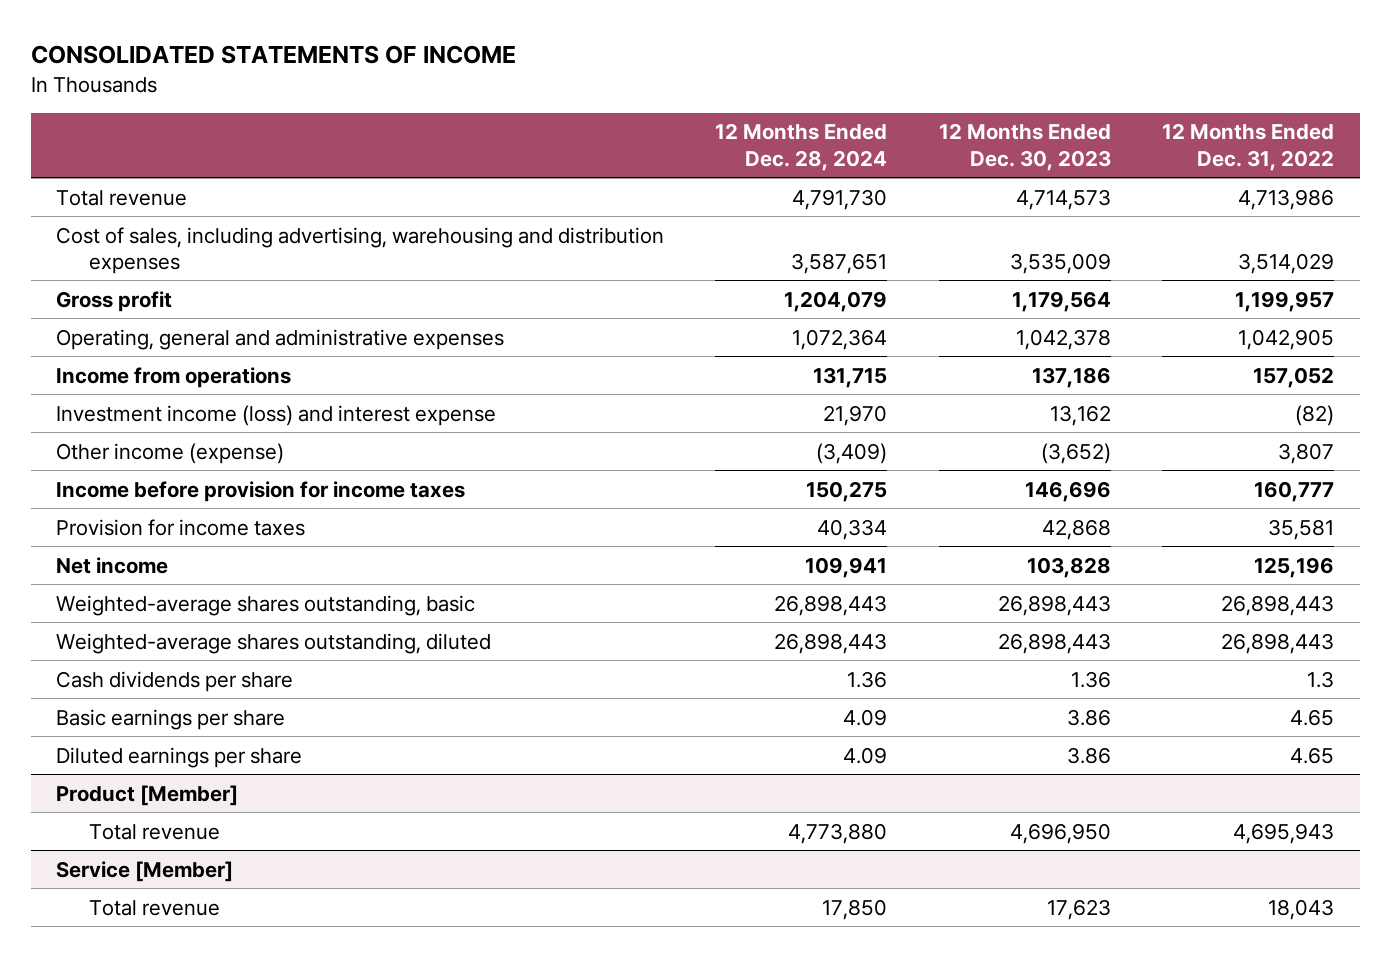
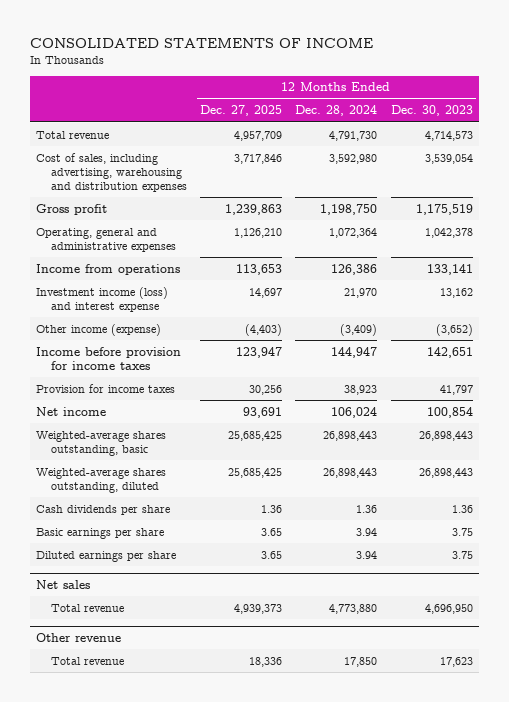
- | 12 Months Ended Dec. 28, 2024 | 12 Months Ended Dec. 30, 2023 | 12 Months Ended Dec. 31, 2022
+ | 12 Months Ended Dec. 27, 2025 | 12 Months Ended Dec. 28, 2024 | 12 Months Ended Dec. 30, 2023
- Cost of sales, including advertising, warehousing and distribution expenses | 3,587,651 | 3,535,009 | 3,514,029
- Gross profit | 1,204,079 | 1,179,564 | 1,199,957
+ Cost of sales, including advertising, warehousing and distribution expenses | 3,717,846 | 3,592,980 | 3,539,054
+ Gross profit | 1,239,863 | 1,198,750 | 1,175,519
- Income from operations | 131,715 | 137,186 | 157,052
+ Income from operations | 113,653 | 126,386 | 133,141
- Income before provision for income taxes | 150,275 | 146,696 | 160,777
- Provision for income taxes | 40,334 | 42,868 | 35,581
- Net income | 109,941 | 103,828 | 125,196
+ Income before provision for income taxes | 123,947 | 144,947 | 142,651
+ Provision for income taxes | 30,256 | 38,923 | 41,797
+ Net income | 93,691 | 106,024 | 100,854
- Basic earnings per share | 4.09 | 3.86 | 4.65
- Diluted earnings per share | 4.09 | 3.86 | 4.65
- Product [Member]
+ Basic earnings per share | 3.65 | 3.94 | 3.75
+ Diluted earnings per share | 3.65 | 3.94 | 3.75
+ Net sales
- Service [Member]
+ Other revenue

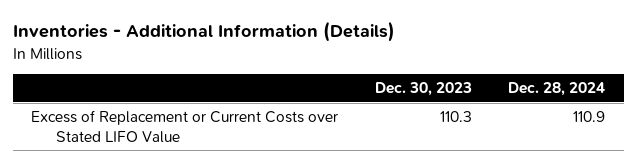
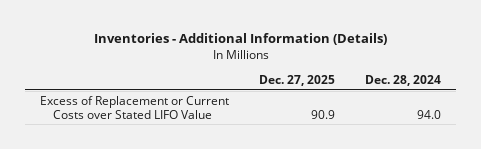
- | Dec. 30, 2023 | Dec. 28, 2024
+ | Dec. 27, 2025 | Dec. 28, 2024
- Excess of Replacement or Current Costs over Stated LIFO Value | 110.3 | 110.9
+ Excess of Replacement or Current Costs over Stated LIFO Value | 90.9 | 94.0

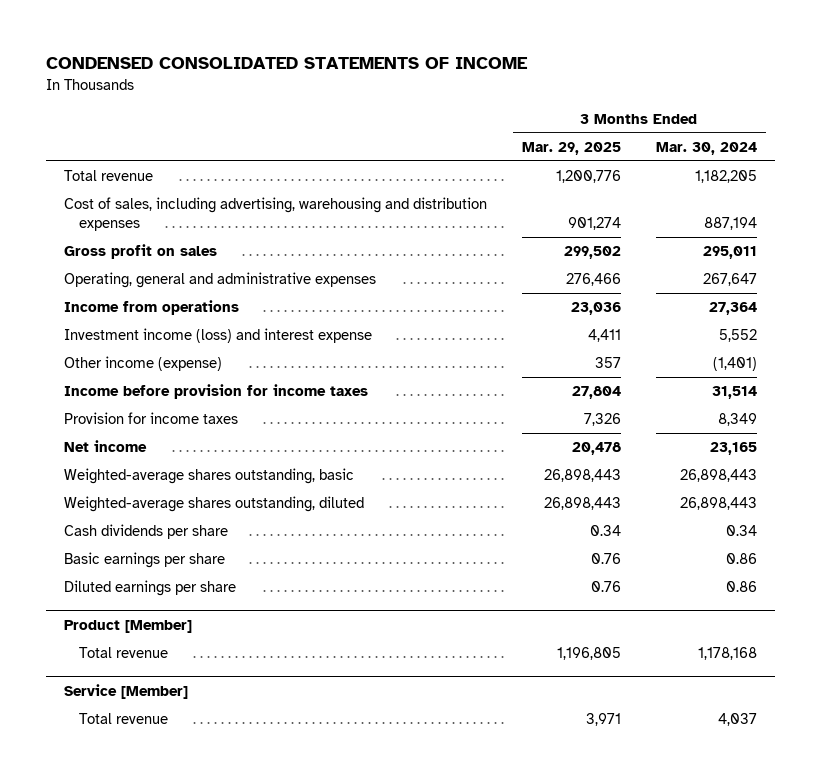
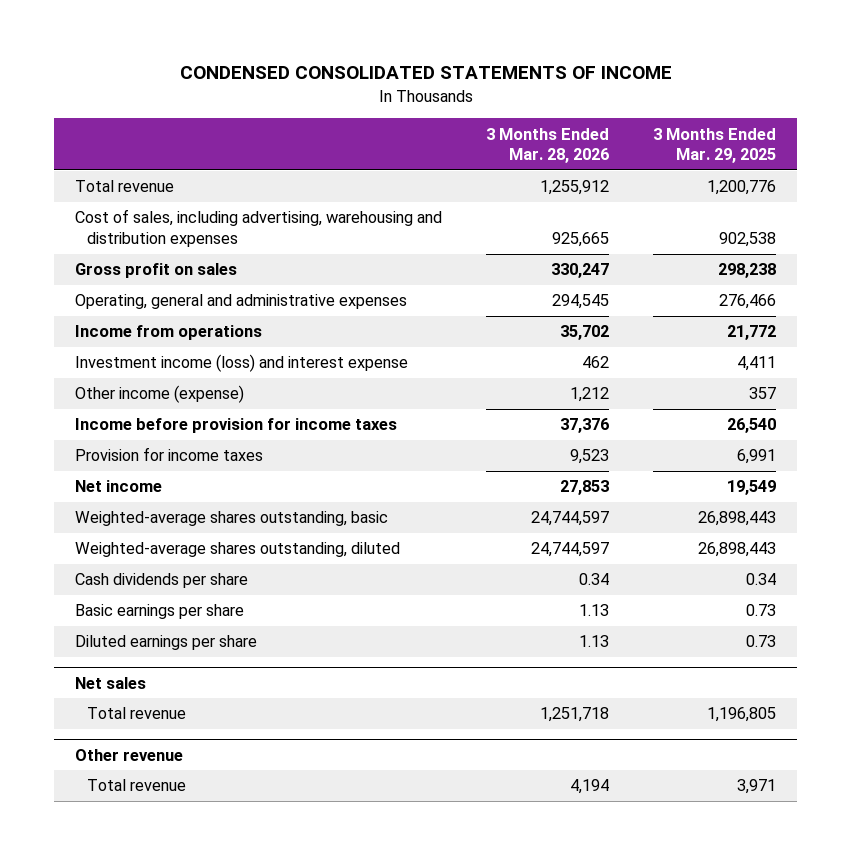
- | 3 Months Ended Mar. 29, 2025 | 3 Months Ended Mar. 30, 2024
+ | 3 Months Ended Mar. 28, 2026 | 3 Months Ended Mar. 29, 2025
- Cost of sales, including advertising, warehousing and distribution expenses | 901,274 | 887,194
- Gross profit on sales | 299,502 | 295,011
+ Cost of sales, including advertising, warehousing and distribution expenses | 925,665 | 902,538
+ Gross profit on sales | 330,247 | 298,238
- Income from operations | 23,036 | 27,364
+ Income from operations | 35,702 | 21,772
- Income before provision for income taxes | 27,804 | 31,514
- Provision for income taxes | 7,326 | 8,349
- Net income | 20,478 | 23,165
+ Income before provision for income taxes | 37,376 | 26,540
+ Provision for income taxes | 9,523 | 6,991
+ Net income | 27,853 | 19,549
- Basic earnings per share | 0.76 | 0.86
- Diluted earnings per share | 0.76 | 0.86
- Product [Member]
+ Basic earnings per share | 1.13 | 0.73
+ Diluted earnings per share | 1.13 | 0.73
+ Net sales
- Service [Member]
+ Other revenue

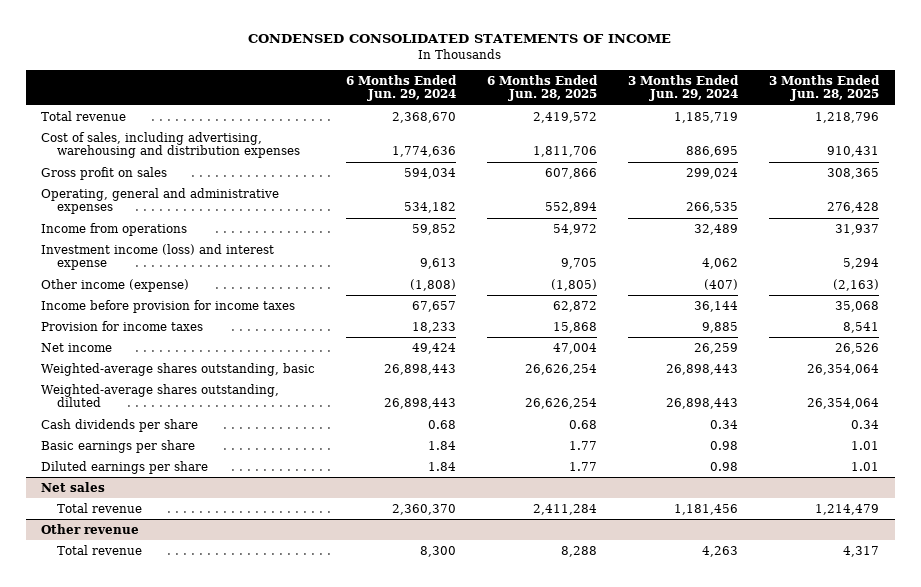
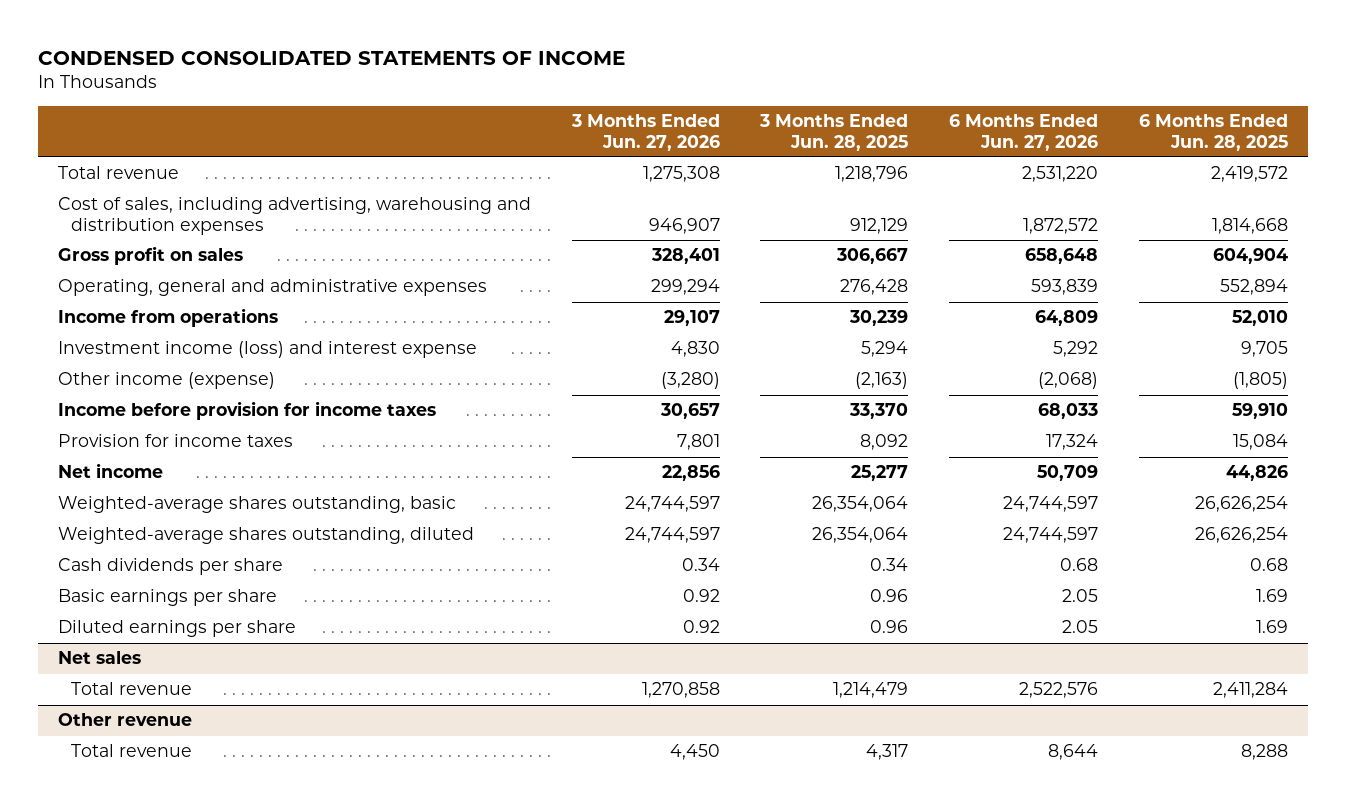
- | 6 Months Ended Jun. 29, 2024 | 6 Months Ended Jun. 28, 2025 | 3 Months Ended Jun. 29, 2024 | 3 Months Ended Jun. 28, 2025
+ | 3 Months Ended Jun. 27, 2026 | 3 Months Ended Jun. 28, 2025 | 6 Months Ended Jun. 27, 2026 | 6 Months Ended Jun. 28, 2025
- Cost of sales, including advertising, warehousing and distribution expenses | 1,774,636 | 1,811,706 | 886,695 | 910,431
- Gross profit on sales | 594,034 | 607,866 | 299,024 | 308,365
+ Cost of sales, including advertising, warehousing and distribution expenses | 946,907 | 912,129 | 1,872,572 | 1,814,668
+ Gross profit on sales | 328,401 | 306,667 | 658,648 | 604,904
- Income from operations | 59,852 | 54,972 | 32,489 | 31,937
+ Income from operations | 29,107 | 30,239 | 64,809 | 52,010
- Income before provision for income taxes | 67,657 | 62,872 | 36,144 | 35,068
- Provision for income taxes | 18,233 | 15,868 | 9,885 | 8,541
- Net income | 49,424 | 47,004 | 26,259 | 26,526
+ Income before provision for income taxes | 30,657 | 33,370 | 68,033 | 59,910
+ Provision for income taxes | 7,801 | 8,092 | 17,324 | 15,084
+ Net income | 22,856 | 25,277 | 50,709 | 44,826
- Basic earnings per share | 1.84 | 1.77 | 0.98 | 1.01
- Diluted earnings per share | 1.84 | 1.77 | 0.98 | 1.01
+ Basic earnings per share | 0.92 | 0.96 | 2.05 | 1.69
+ Diluted earnings per share | 0.92 | 0.96 | 2.05 | 1.69

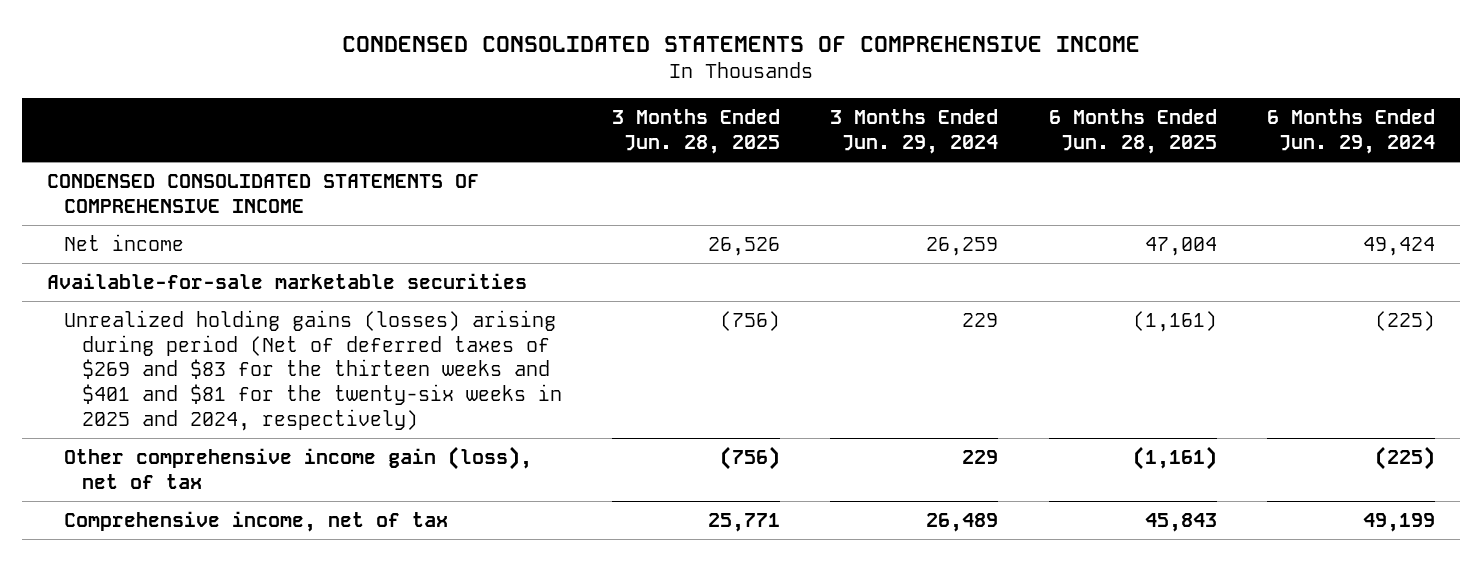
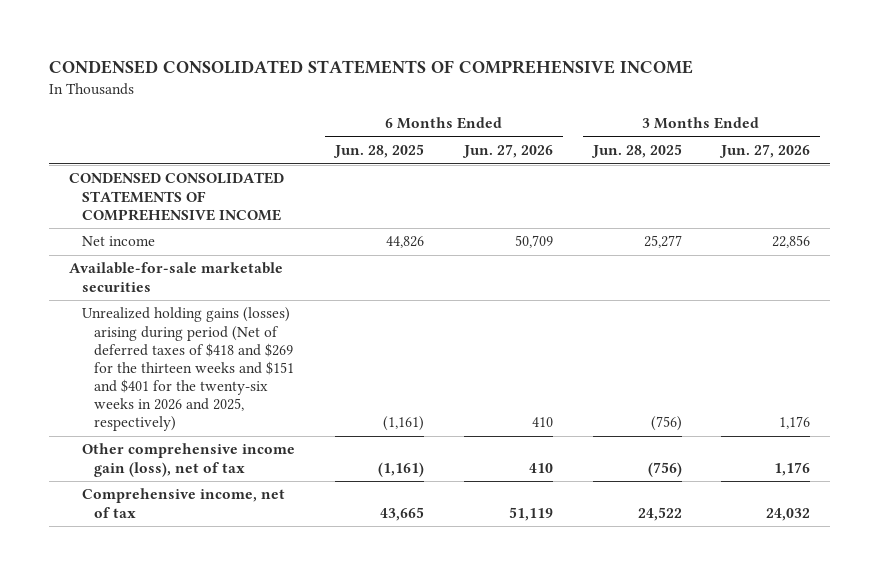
- | 3 Months Ended Jun. 28, 2025 | 3 Months Ended Jun. 29, 2024 | 6 Months Ended Jun. 28, 2025 | 6 Months Ended Jun. 29, 2024
+ | 6 Months Ended Jun. 28, 2025 | 6 Months Ended Jun. 27, 2026 | 3 Months Ended Jun. 28, 2025 | 3 Months Ended Jun. 27, 2026
- Net income | 26,526 | 26,259 | 47,004 | 49,424
+ Net income | 44,826 | 50,709 | 25,277 | 22,856
- Unrealized holding gains (losses) arising during period (Net of deferred taxes of $269 and $83 for the thirteen weeks and $401 and $81 for the twenty-six weeks in 2025 and 2024, respectively) | (756) | 229 | (1,161) | (225)
+ Unrealized holding gains (losses) arising during period (Net of deferred taxes of $418 and $269 for the thirteen weeks and $151 and $401 for the twenty-six weeks in 2026 and 2025, respectively) | (1,161) | 410 | (756) | 1,176
- Comprehensive income, net of tax | 25,771 | 26,489 | 45,843 | 49,199
+ Comprehensive income, net of tax | 43,665 | 51,119 | 24,522 | 24,032

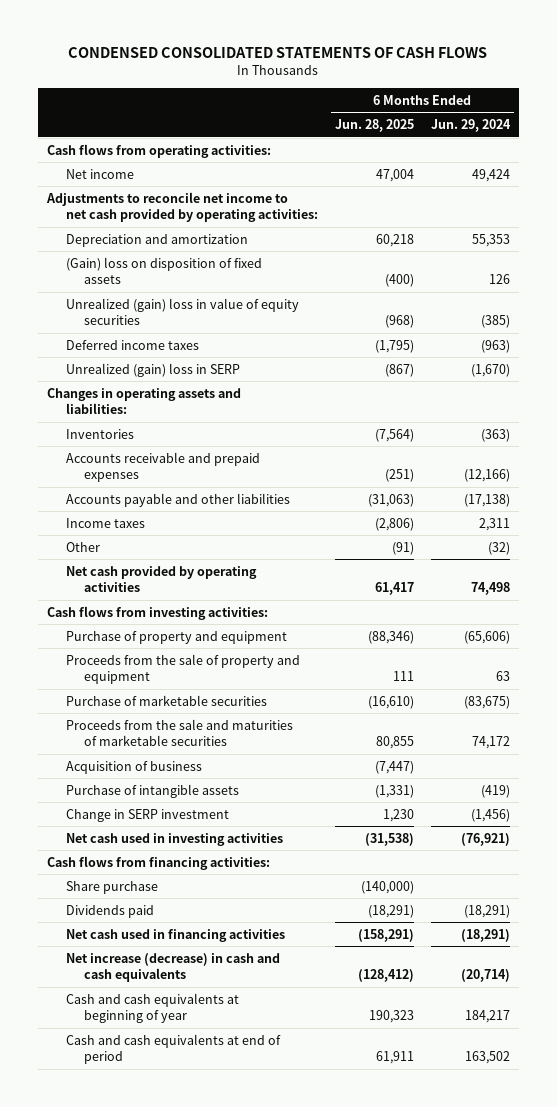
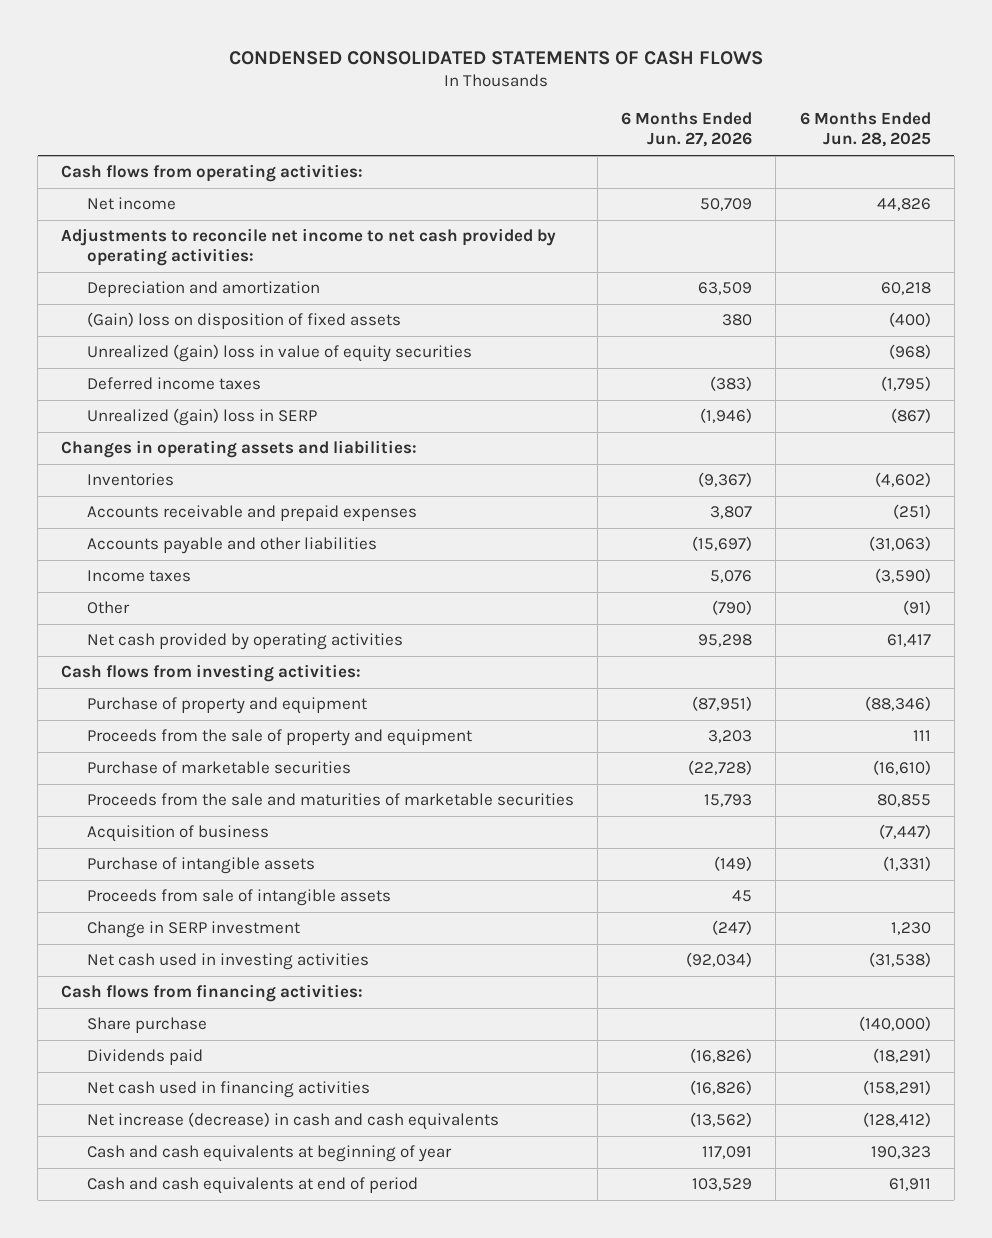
- | 6 Months Ended Jun. 28, 2025 | 6 Months Ended Jun. 29, 2024
+ | 6 Months Ended Jun. 27, 2026 | 6 Months Ended Jun. 28, 2025
- Net income | 47,004 | 49,424
+ Net income | 50,709 | 44,826
- Inventories | (7,564) | (363)
+ Inventories | (9,367) | (4,602)
- Income taxes | (2,806) | 2,311
+ Income taxes | 5,076 | (3,590)
+ Proceeds from sale of intangible assets | 45 |

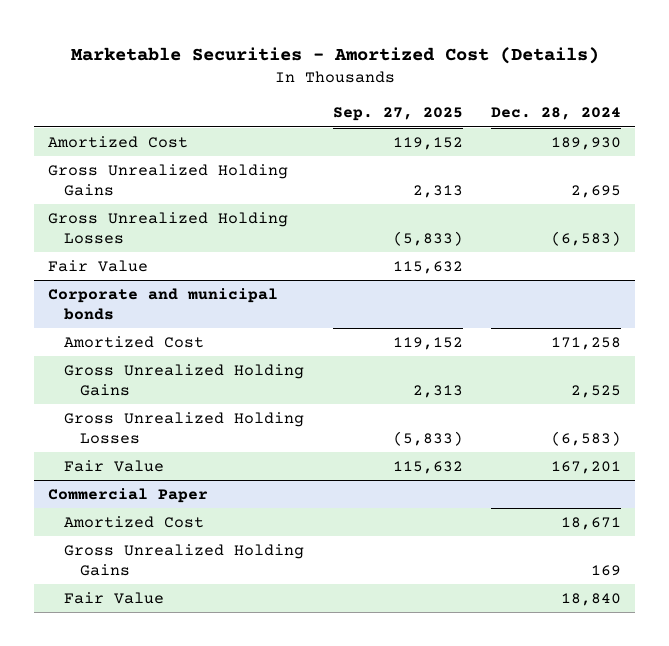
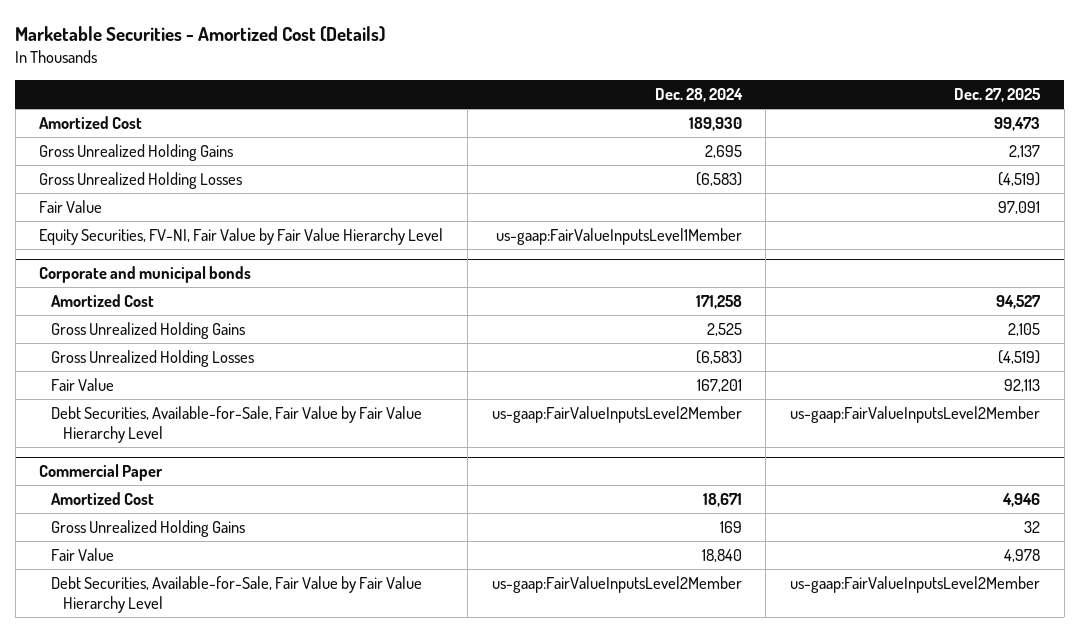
- | Sep. 27, 2025 | Dec. 28, 2024
+ | Dec. 28, 2024 | Dec. 27, 2025
+ Equity Securities, FV-NI, Fair Value by Fair Value Hierarchy Level | us-gaap:FairValueInputsLevel1Member |
@ Corporate and municipal bonds
+ Debt Securities, Available-for-Sale, Fair Value by Fair Value Hierarchy Level | us-gaap:FairValueInputsLevel2Member | us-gaap:FairValueInputsLevel2Member
@ Commercial Paper
+ Debt Securities, Available-for-Sale, Fair Value by Fair Value Hierarchy Level | us-gaap:FairValueInputsLevel2Member | us-gaap:FairValueInputsLevel2Member

